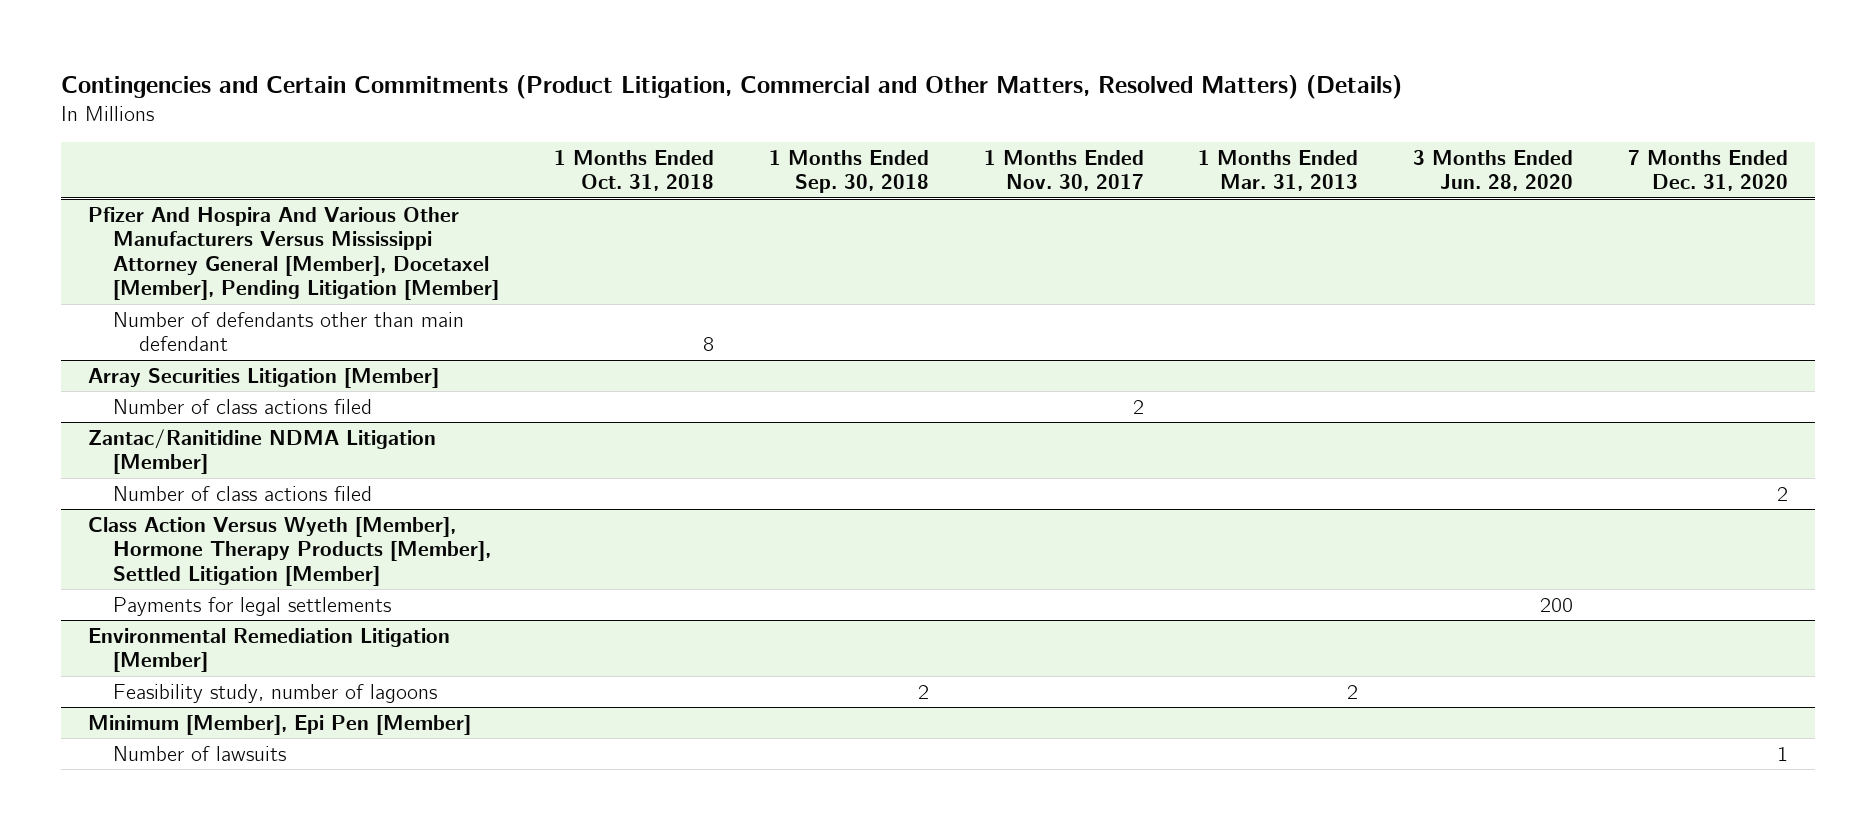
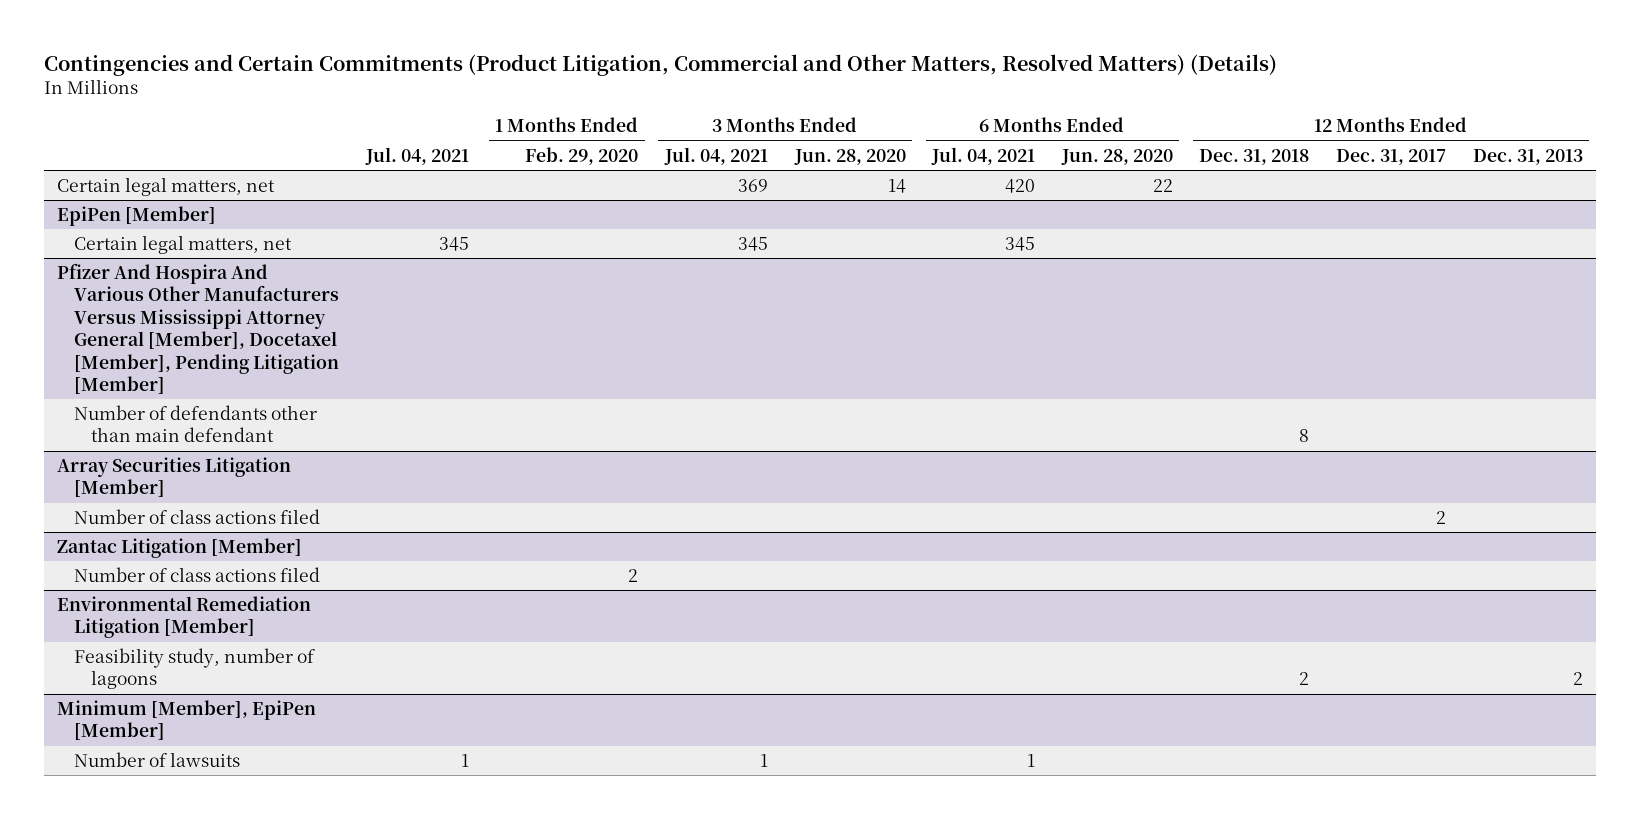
- | 1 Months Ended Oct. 31, 2018 | 1 Months Ended Sep. 30, 2018 | 1 Months Ended Nov. 30, 2017 | 1 Months Ended Mar. 31, 2013 | 3 Months Ended Jun. 28, 2020 | 7 Months Ended Dec. 31, 2020
+ | Jul. 04, 2021 | 1 Months Ended Feb. 29, 2020 | 3 Months Ended Jul. 04, 2021 | 3 Months Ended Jun. 28, 2020 | 6 Months Ended Jul. 04, 2021 | 6 Months Ended Jun. 28, 2020 | 12 Months Ended Dec. 31, 2018 | 12 Months Ended Dec. 31, 2017 | 12 Months Ended Dec. 31, 2013
+ Certain legal matters, net | | | 369 | 14 | 420 | 22 | | |
+ EpiPen [Member]
+ Certain legal matters, net | 345 | | 345 | | 345 | | | |
- Zantac/Ranitidine NDMA Litigation [Member]
- Number of class actions filed | | | | | | 2
- Class Action Versus Wyeth [Member], Hormone Therapy Products [Member], Settled Litigation [Member]
- Payments for legal settlements | | | | | 200 |
+ Zantac Litigation [Member]
+ Number of class actions filed | | 2 | | | | | | |
- Minimum [Member], Epi Pen [Member]
- Number of lawsuits | | | | | | 1
+ Minimum [Member], EpiPen [Member]
+ Number of lawsuits | 1 | | 1 | | 1 | | | |

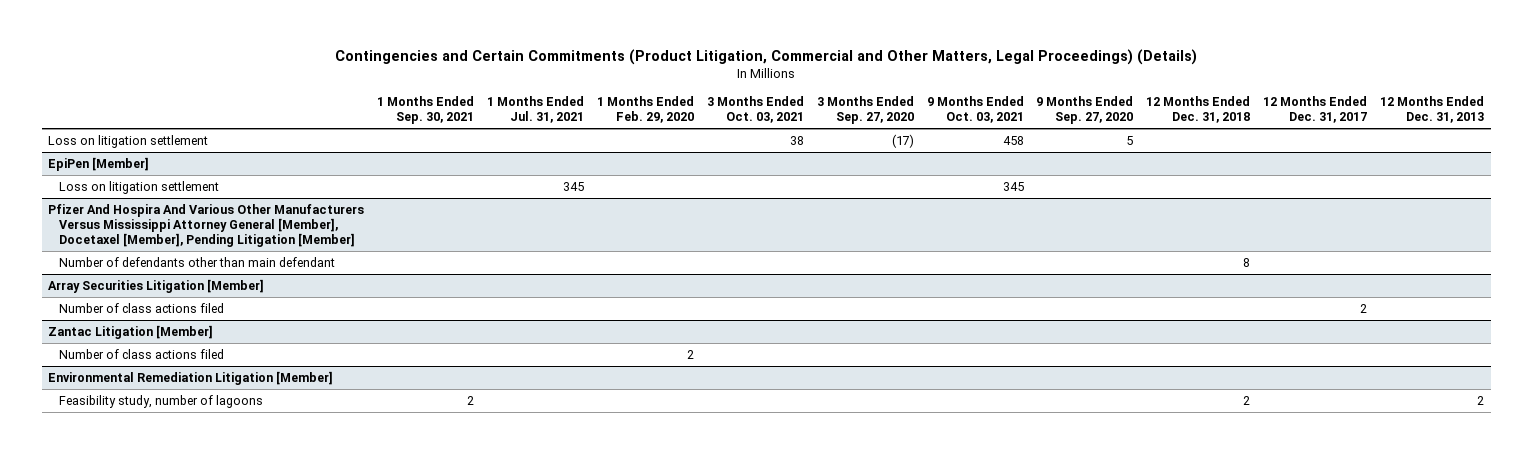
- Contingencies and Certain Commitments (Product Litigation, Commercial and Other Matters, Resolved Matters) (Details)
+ Contingencies and Certain Commitments (Product Litigation, Commercial and Other Matters, Legal Proceedings) (Details)
- | Jul. 04, 2021 | 1 Months Ended Feb. 29, 2020 | 3 Months Ended Jul. 04, 2021 | 3 Months Ended Jun. 28, 2020 | 6 Months Ended Jul. 04, 2021 | 6 Months Ended Jun. 28, 2020 | 12 Months Ended Dec. 31, 2018 | 12 Months Ended Dec. 31, 2017 | 12 Months Ended Dec. 31, 2013
+ | 1 Months Ended Sep. 30, 2021 | 1 Months Ended Jul. 31, 2021 | 1 Months Ended Feb. 29, 2020 | 3 Months Ended Oct. 03, 2021 | 3 Months Ended Sep. 27, 2020 | 9 Months Ended Oct. 03, 2021 | 9 Months Ended Sep. 27, 2020 | 12 Months Ended Dec. 31, 2018 | 12 Months Ended Dec. 31, 2017 | 12 Months Ended Dec. 31, 2013
- Certain legal matters, net | | | 369 | 14 | 420 | 22 | | |
+ Loss on litigation settlement | | | | 38 | (17) | 458 | 5 | | |
@ EpiPen [Member]
- Certain legal matters, net | 345 | | 345 | | 345 | | | |
+ Loss on litigation settlement | | 345 | | | | 345 | | | |
- Minimum [Member], EpiPen [Member]
- Number of lawsuits | 1 | | 1 | | 1 | | | |

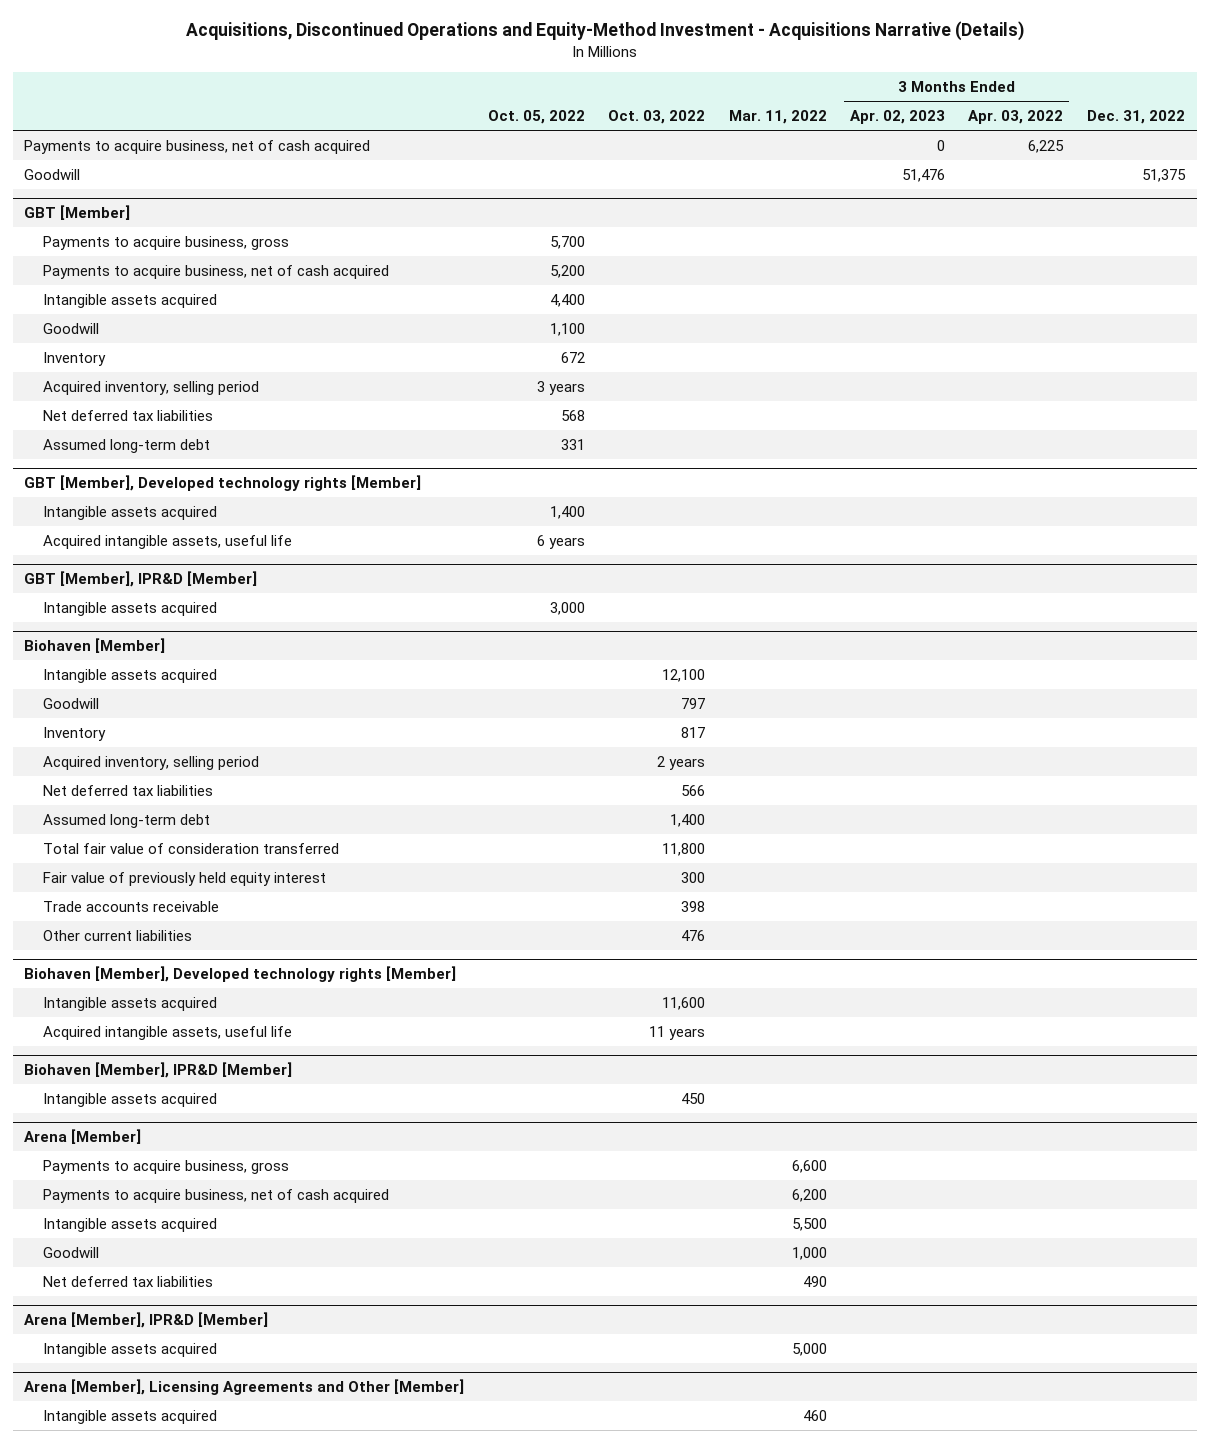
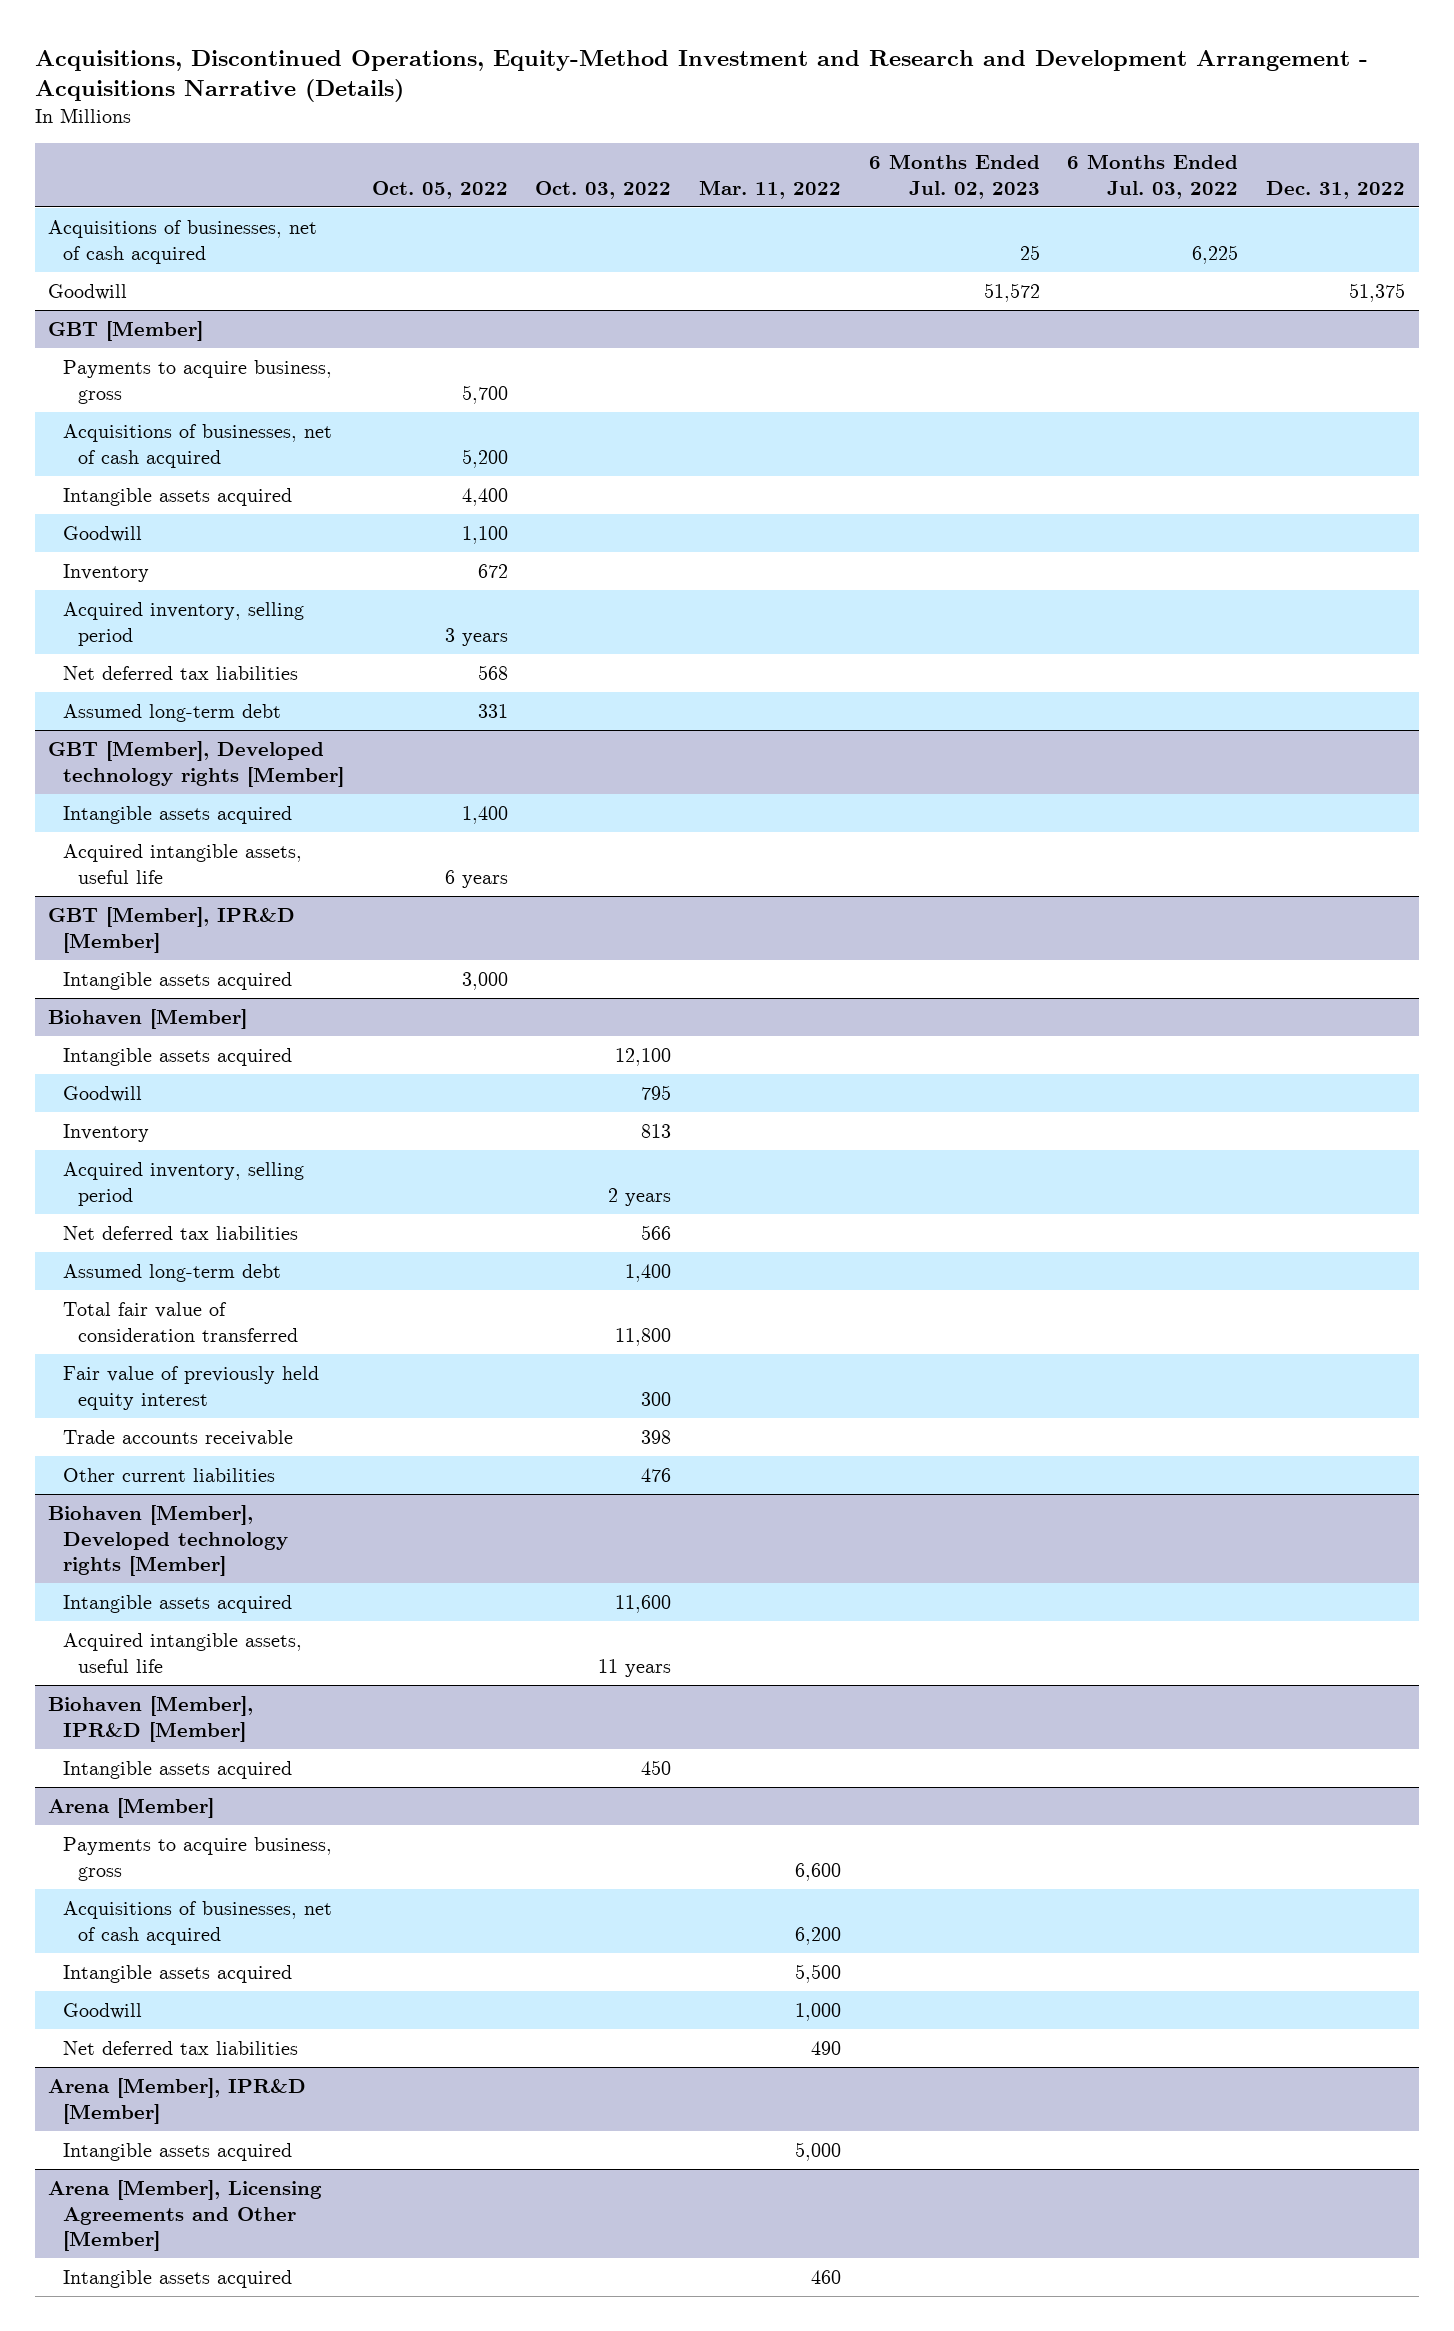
- Acquisitions, Discontinued Operations and Equity-Method Investment - Acquisitions Narrative (Details)
+ Acquisitions, Discontinued Operations, Equity-Method Investment and Research and Development Arrangement - Acquisitions Narrative (Details)
- | Oct. 05, 2022 | Oct. 03, 2022 | Mar. 11, 2022 | 3 Months Ended Apr. 02, 2023 | 3 Months Ended Apr. 03, 2022 | Dec. 31, 2022
+ | Oct. 05, 2022 | Oct. 03, 2022 | Mar. 11, 2022 | 6 Months Ended Jul. 02, 2023 | 6 Months Ended Jul. 03, 2022 | Dec. 31, 2022
- Payments to acquire business, net of cash acquired | | | | 0 | 6,225 |
+ Acquisitions of businesses, net of cash acquired | | | | 25 | 6,225 |
@ GBT [Member]
- Payments to acquire business, net of cash acquired | 5,200 | | | | |
+ Acquisitions of businesses, net of cash acquired | 5,200 | | | | |
@ Biohaven [Member]
- Goodwill | | 797 | | | |
- Inventory | | 817 | | | |
+ Goodwill | | 795 | | | |
+ Inventory | | 813 | | | |
@ Arena [Member]
- Payments to acquire business, net of cash acquired | | | 6,200 | | |
+ Acquisitions of businesses, net of cash acquired | | | 6,200 | | |

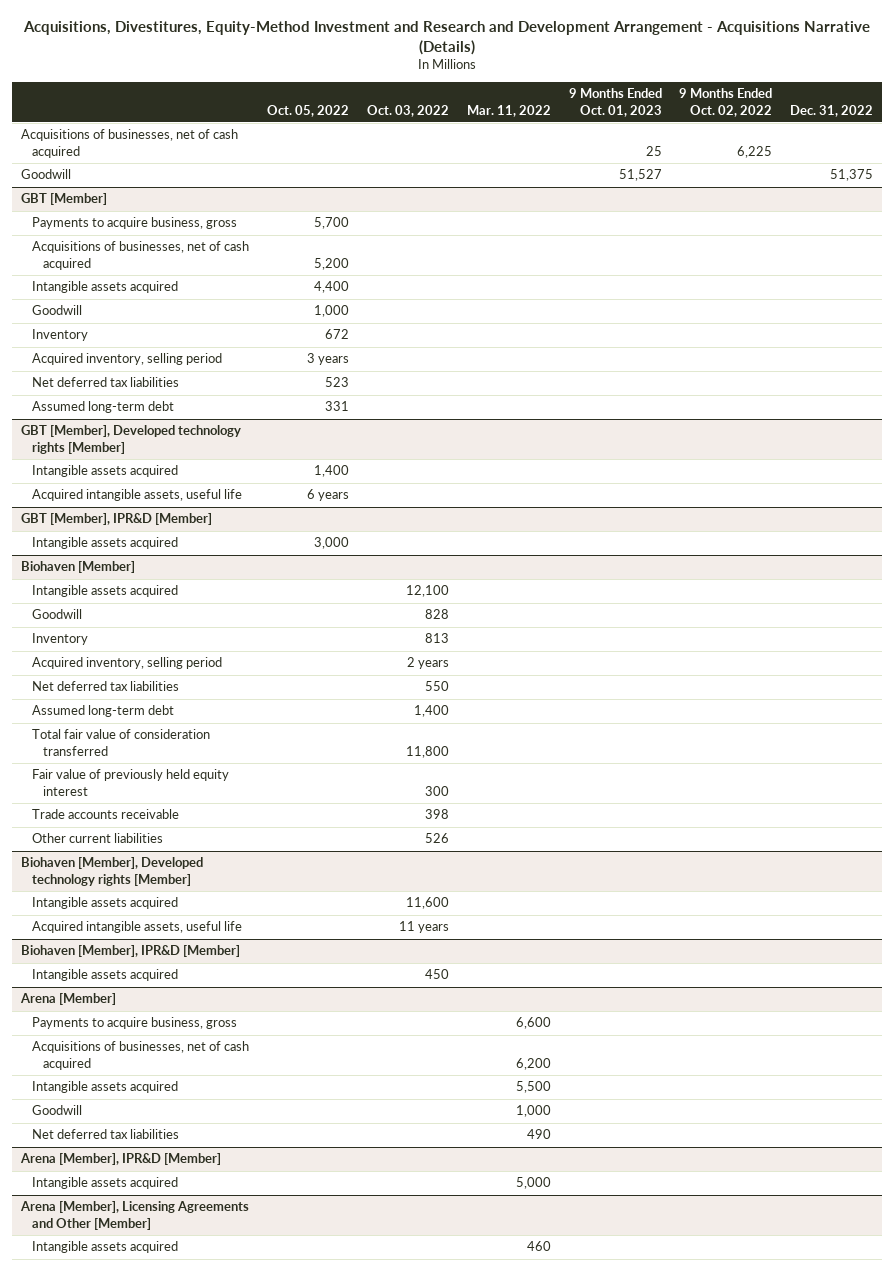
- Acquisitions, Discontinued Operations, Equity-Method Investment and Research and Development Arrangement - Acquisitions Narrative (Details)
+ Acquisitions, Divestitures, Equity-Method Investment and Research and Development Arrangement - Acquisitions Narrative (Details)
- | Oct. 05, 2022 | Oct. 03, 2022 | Mar. 11, 2022 | 6 Months Ended Jul. 02, 2023 | 6 Months Ended Jul. 03, 2022 | Dec. 31, 2022
+ | Oct. 05, 2022 | Oct. 03, 2022 | Mar. 11, 2022 | 9 Months Ended Oct. 01, 2023 | 9 Months Ended Oct. 02, 2022 | Dec. 31, 2022
@ GBT [Member]
- Goodwill | 1,100 | | | | |
+ Goodwill | 1,000 | | | | |
- Net deferred tax liabilities | 568 | | | | |
+ Net deferred tax liabilities | 523 | | | | |
@ Biohaven [Member]
- Goodwill | | 795 | | | |
+ Goodwill | | 828 | | | |
- Net deferred tax liabilities | | 566 | | | |
+ Net deferred tax liabilities | | 550 | | | |
- Other current liabilities | | 476 | | | |
+ Other current liabilities | | 526 | | | |

